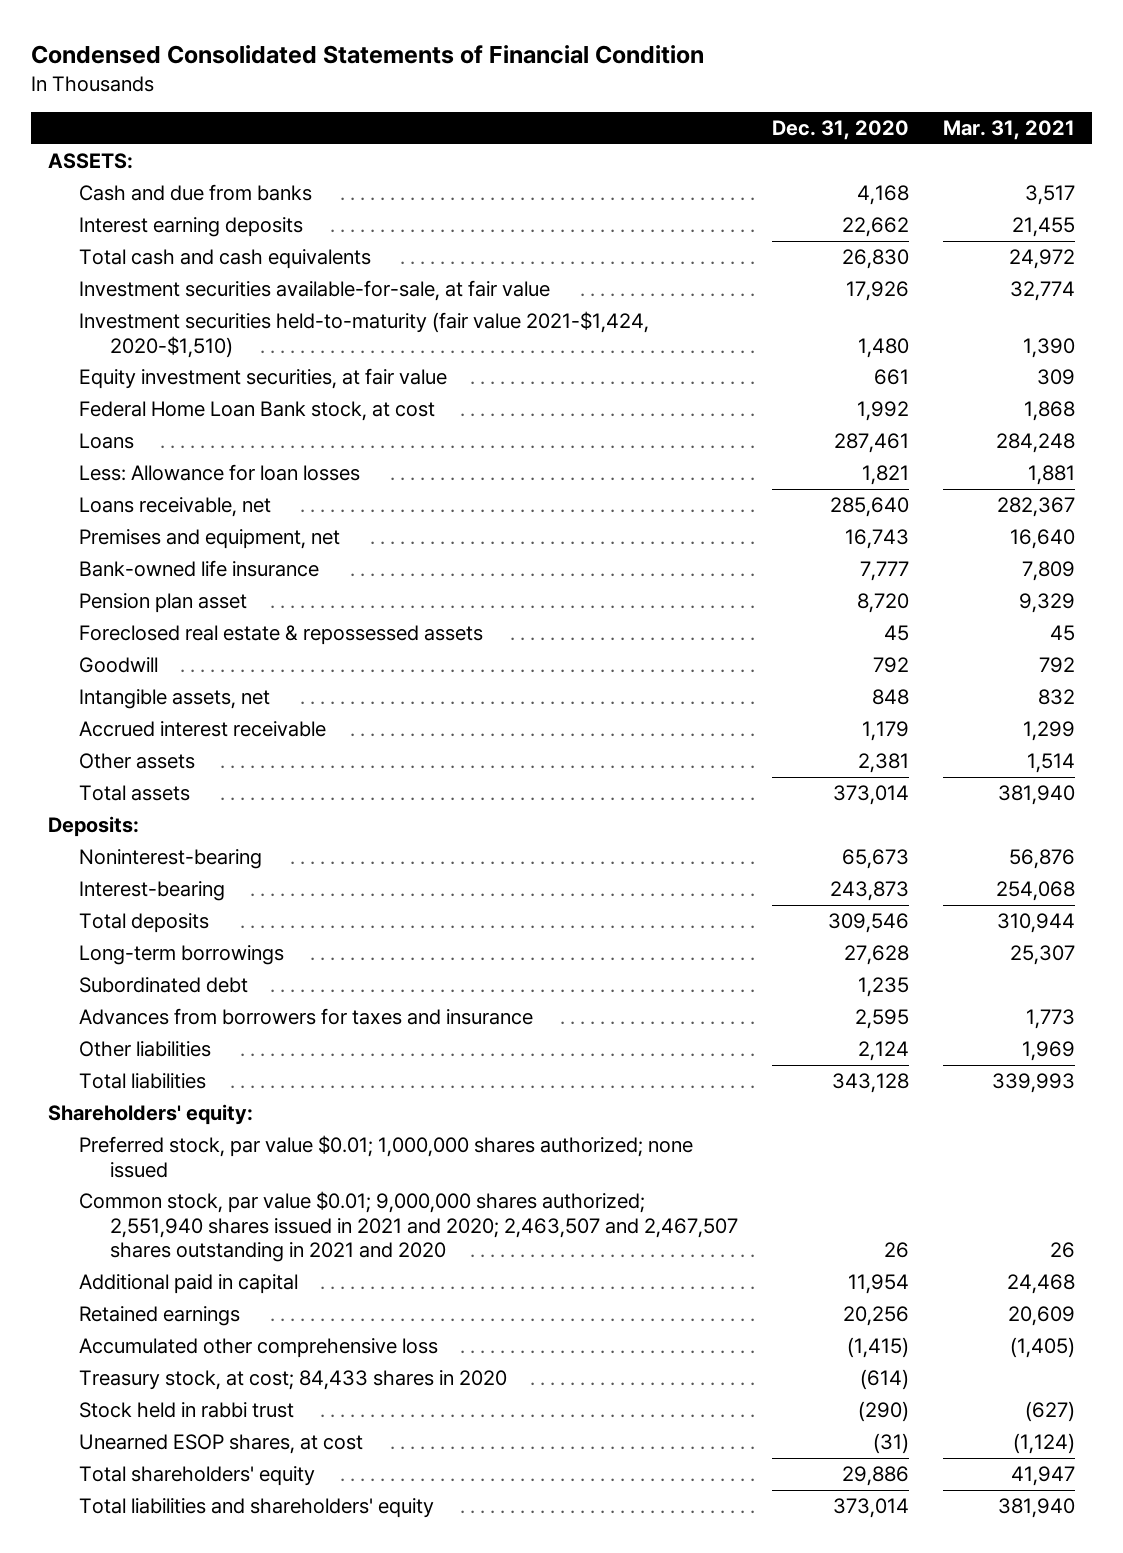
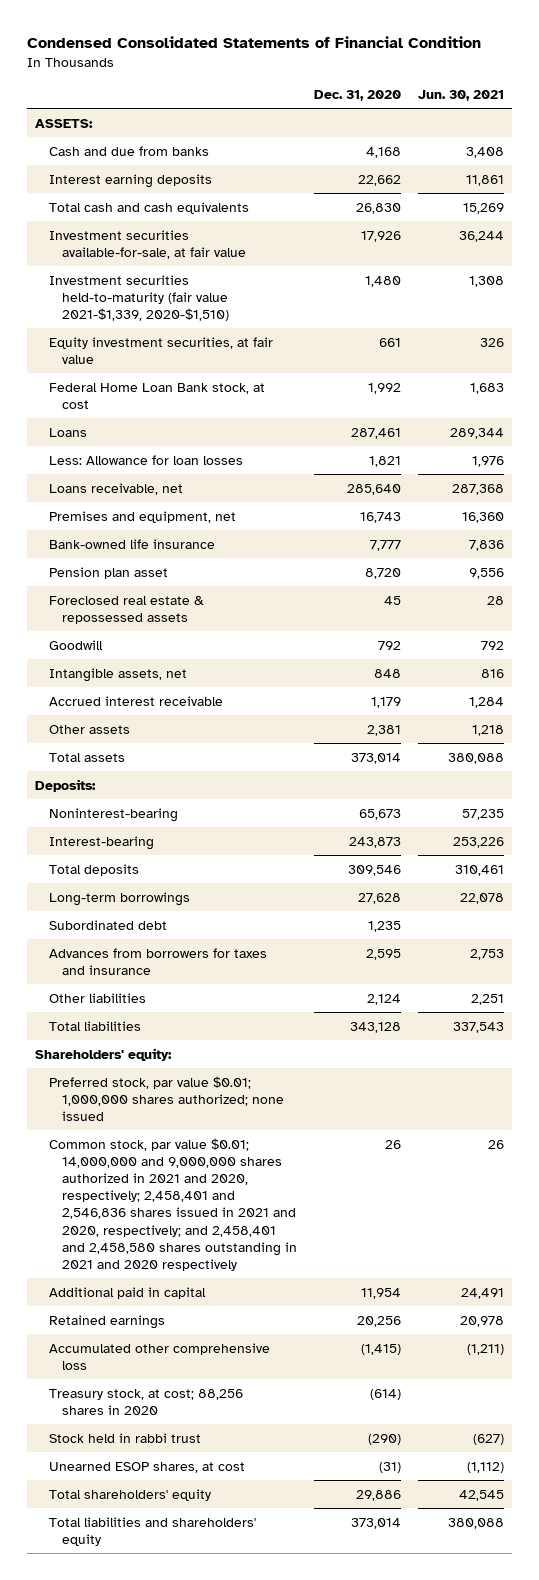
- | Dec. 31, 2020 | Mar. 31, 2021
+ | Dec. 31, 2020 | Jun. 30, 2021
- Investment securities held-to-maturity (fair value 2021-$1,424, 2020-$1,510) | 1,480 | 1,390
+ Investment securities held-to-maturity (fair value 2021-$1,339, 2020-$1,510) | 1,480 | 1,308
- Common stock, par value $0.01; 9,000,000 shares authorized; 2,551,940 shares issued in 2021 and 2020; 2,463,507 and 2,467,507 shares outstanding in 2021 and 2020 | 26 | 26
+ Common stock, par value $0.01; 14,000,000 and 9,000,000 shares authorized in 2021 and 2020, respectively; 2,458,401 and 2,546,836 shares issued in 2021 and 2020, respectively; and 2,458,401 and 2,458,580 shares outstanding in 2021 and 2020 respectively | 26 | 26
- Treasury stock, at cost; 84,433 shares in 2020 | (614) |
+ Treasury stock, at cost; 88,256 shares in 2020 | (614) |

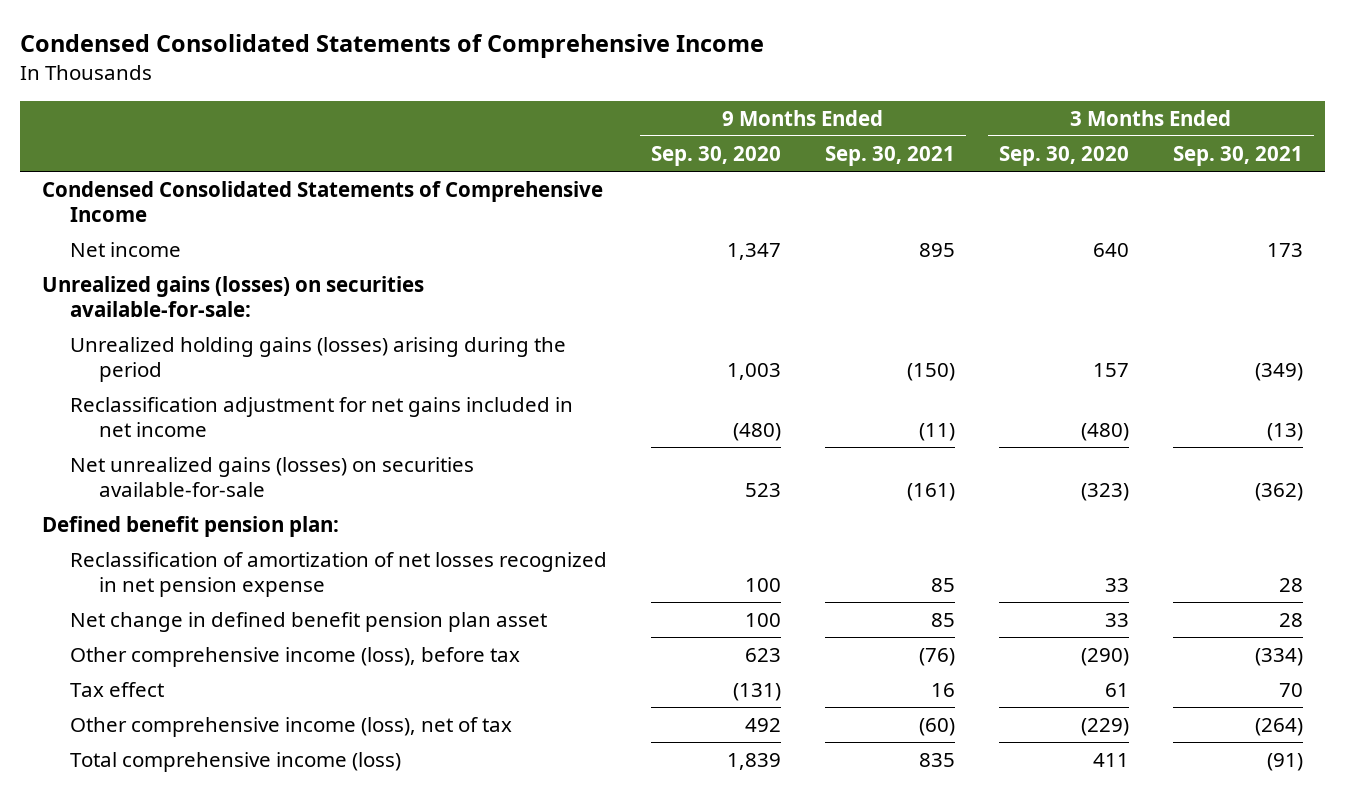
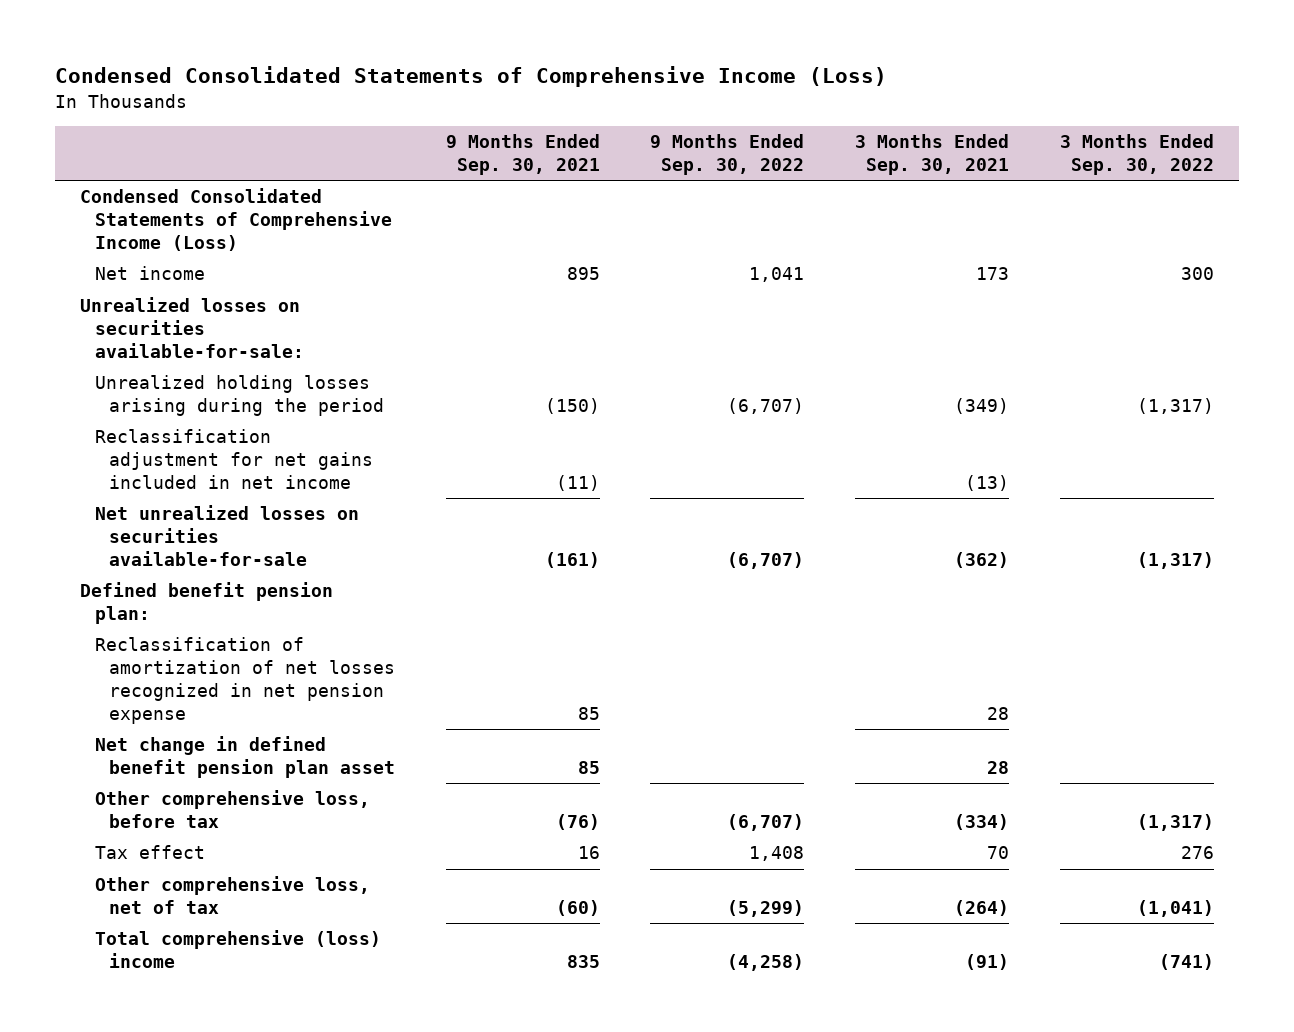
- Condensed Consolidated Statements of Comprehensive Income
+ Condensed Consolidated Statements of Comprehensive Income (Loss)
- | 9 Months Ended Sep. 30, 2020 | 9 Months Ended Sep. 30, 2021 | 3 Months Ended Sep. 30, 2020 | 3 Months Ended Sep. 30, 2021
+ | 9 Months Ended Sep. 30, 2021 | 9 Months Ended Sep. 30, 2022 | 3 Months Ended Sep. 30, 2021 | 3 Months Ended Sep. 30, 2022
- Condensed Consolidated Statements of Comprehensive Income
+ Condensed Consolidated Statements of Comprehensive Income (Loss)
- Unrealized gains (losses) on securities available-for-sale:
- Unrealized holding gains (losses) arising during the period | 1,003 | (150) | 157 | (349)
+ Unrealized losses on securities available-for-sale:
+ Unrealized holding losses arising during the period | (150) | (6,707) | (349) | (1,317)
- Net unrealized gains (losses) on securities available-for-sale | 523 | (161) | (323) | (362)
+ Net unrealized losses on securities available-for-sale | (161) | (6,707) | (362) | (1,317)
- Other comprehensive income (loss), before tax | 623 | (76) | (290) | (334)
+ Other comprehensive loss, before tax | (76) | (6,707) | (334) | (1,317)
- Other comprehensive income (loss), net of tax | 492 | (60) | (229) | (264)
- Total comprehensive income (loss) | 1,839 | 835 | 411 | (91)
+ Other comprehensive loss, net of tax | (60) | (5,299) | (264) | (1,041)
+ Total comprehensive (loss) income | 835 | (4,258) | (91) | (741)

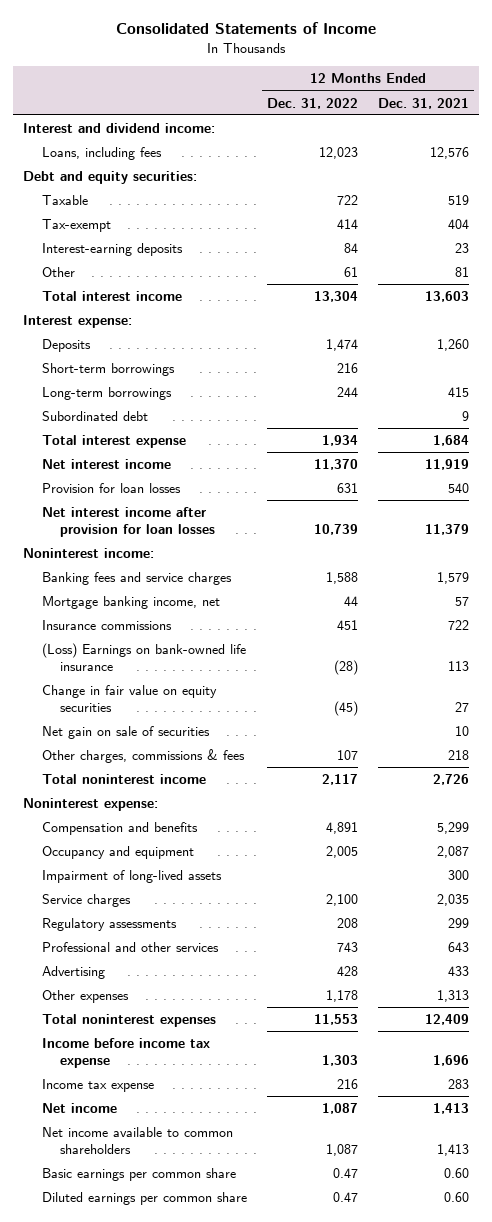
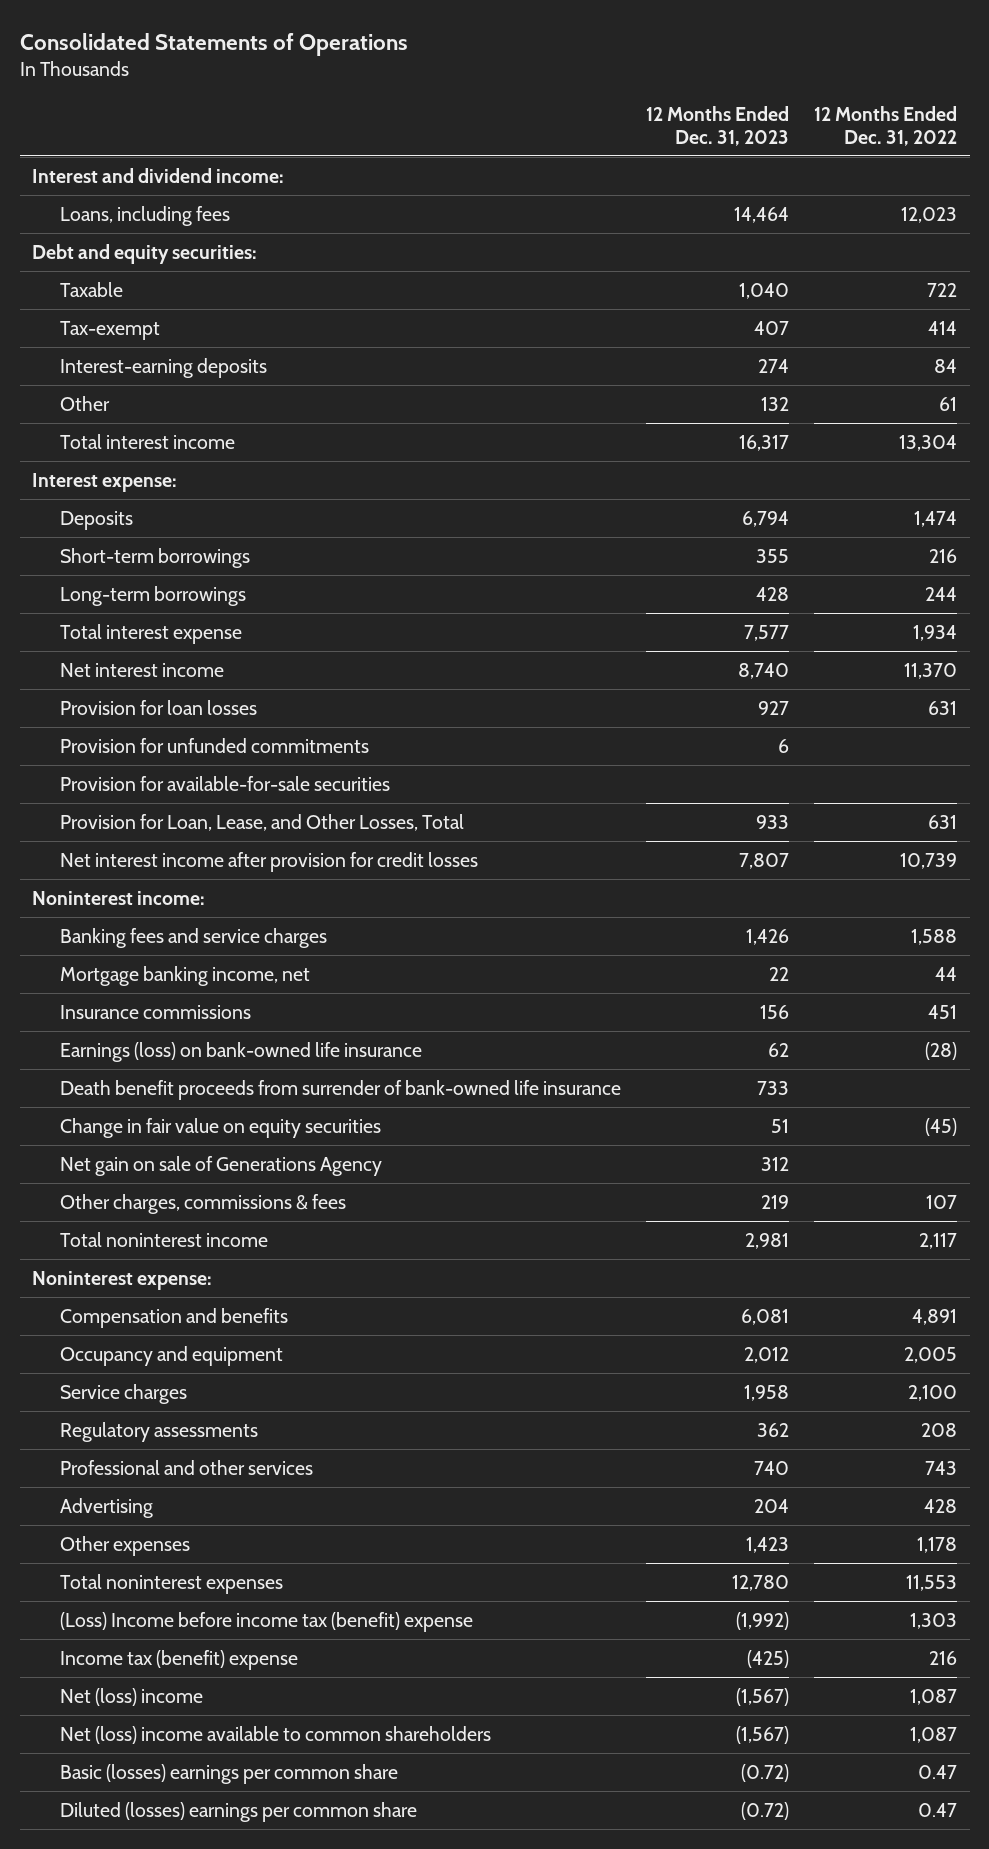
- Consolidated Statements of Income
+ Consolidated Statements of Operations
- | 12 Months Ended Dec. 31, 2022 | 12 Months Ended Dec. 31, 2021
+ | 12 Months Ended Dec. 31, 2023 | 12 Months Ended Dec. 31, 2022
- Subordinated debt | | 9
- Net interest income after provision for loan losses | 10,739 | 11,379
+ Provision for unfunded commitments | 6 |
+ Provision for available-for-sale securities
+ Provision for Loan, Lease, and Other Losses, Total | 933 | 631
+ Net interest income after provision for credit losses | 7,807 | 10,739
- (Loss) Earnings on bank-owned life insurance | (28) | 113
+ Earnings (loss) on bank-owned life insurance | 62 | (28)
+ Death benefit proceeds from surrender of bank-owned life insurance | 733 |
- Net gain on sale of securities | | 10
+ Net gain on sale of Generations Agency | 312 |
- Impairment of long-lived assets | | 300
- Income before income tax expense | 1,303 | 1,696
- Income tax expense | 216 | 283
- Net income | 1,087 | 1,413
- Net income available to common shareholders | 1,087 | 1,413
- Basic earnings per common share | 0.47 | 0.60
- Diluted earnings per common share | 0.47 | 0.60
+ (Loss) Income before income tax (benefit) expense | (1,992) | 1,303
+ Income tax (benefit) expense | (425) | 216
+ Net (loss) income | (1,567) | 1,087
+ Net (loss) income available to common shareholders | (1,567) | 1,087
+ Basic (losses) earnings per common share | (0.72) | 0.47
+ Diluted (losses) earnings per common share | (0.72) | 0.47

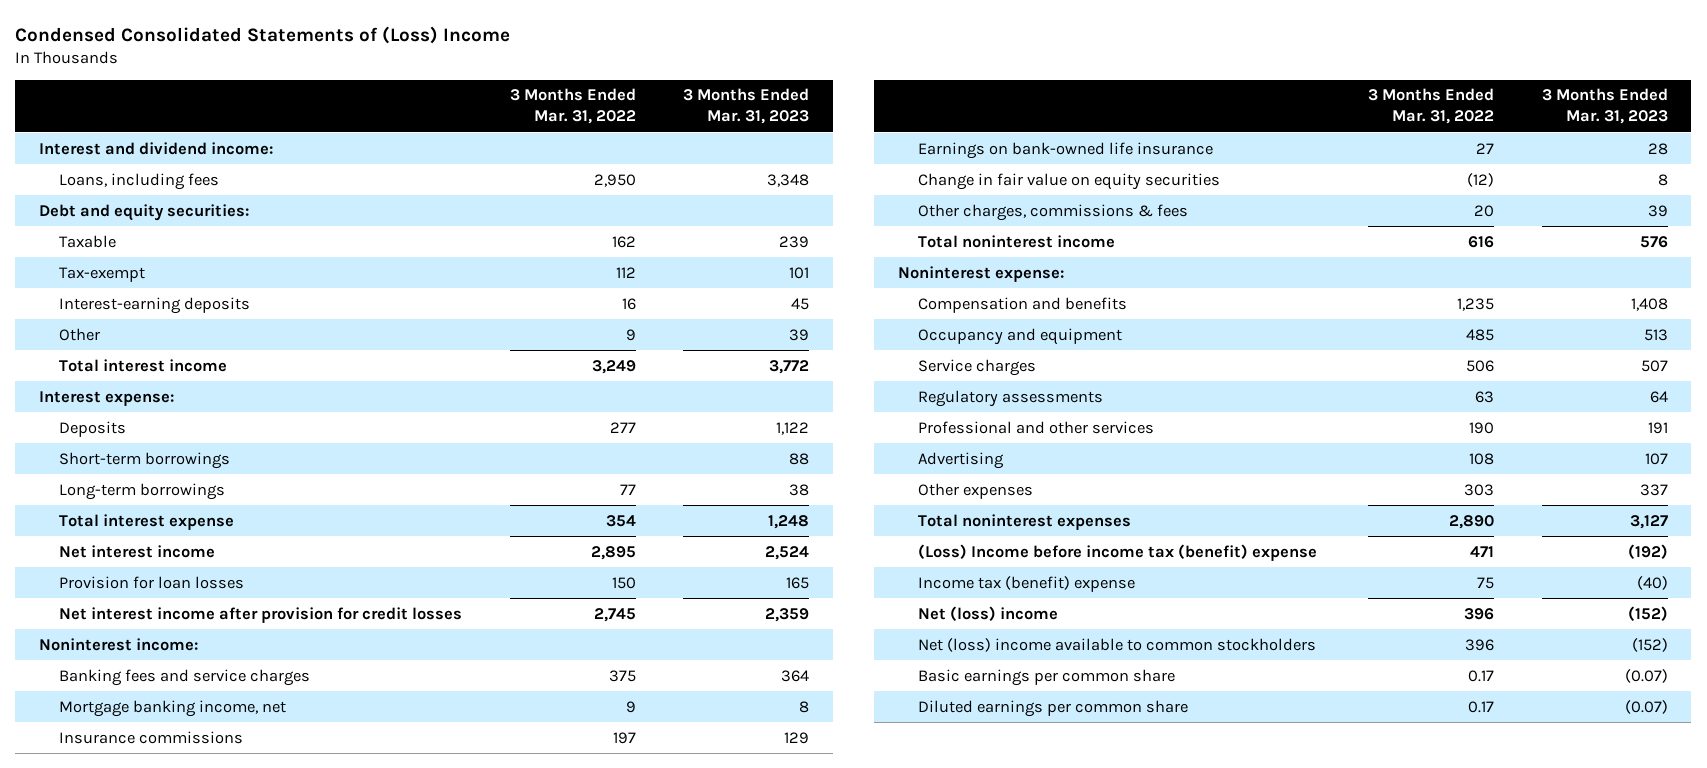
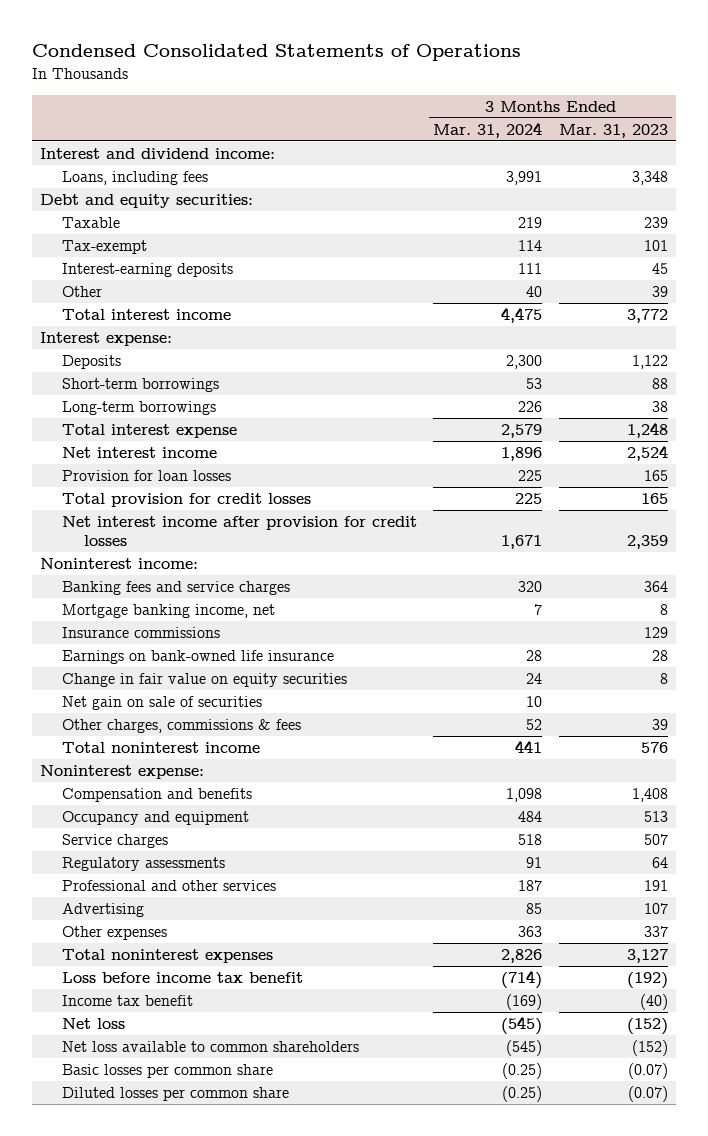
- Condensed Consolidated Statements of (Loss) Income
+ Condensed Consolidated Statements of Operations
- | 3 Months Ended Mar. 31, 2022 | 3 Months Ended Mar. 31, 2023
+ | 3 Months Ended Mar. 31, 2024 | 3 Months Ended Mar. 31, 2023
+ Total provision for credit losses | 225 | 165
+ Net gain on sale of securities | 10 |
- (Loss) Income before income tax (benefit) expense | 471 | (192)
- Income tax (benefit) expense | 75 | (40)
- Net (loss) income | 396 | (152)
- Net (loss) income available to common stockholders | 396 | (152)
- Basic earnings per common share | 0.17 | (0.07)
- Diluted earnings per common share | 0.17 | (0.07)
+ Loss before income tax benefit | (714) | (192)
+ Income tax benefit | (169) | (40)
+ Net loss | (545) | (152)
+ Net loss available to common shareholders | (545) | (152)
+ Basic losses per common share | (0.25) | (0.07)
+ Diluted losses per common share | (0.25) | (0.07)

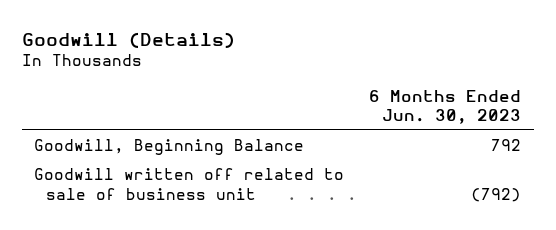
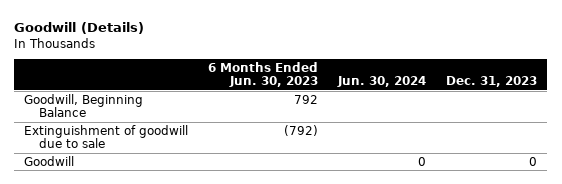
- | 6 Months Ended Jun. 30, 2023
+ | 6 Months Ended Jun. 30, 2023 | Jun. 30, 2024 | Dec. 31, 2023
- Goodwill written off related to sale of business unit | (792)
+ Extinguishment of goodwill due to sale | (792) | |
+ Goodwill | | 0 | 0

